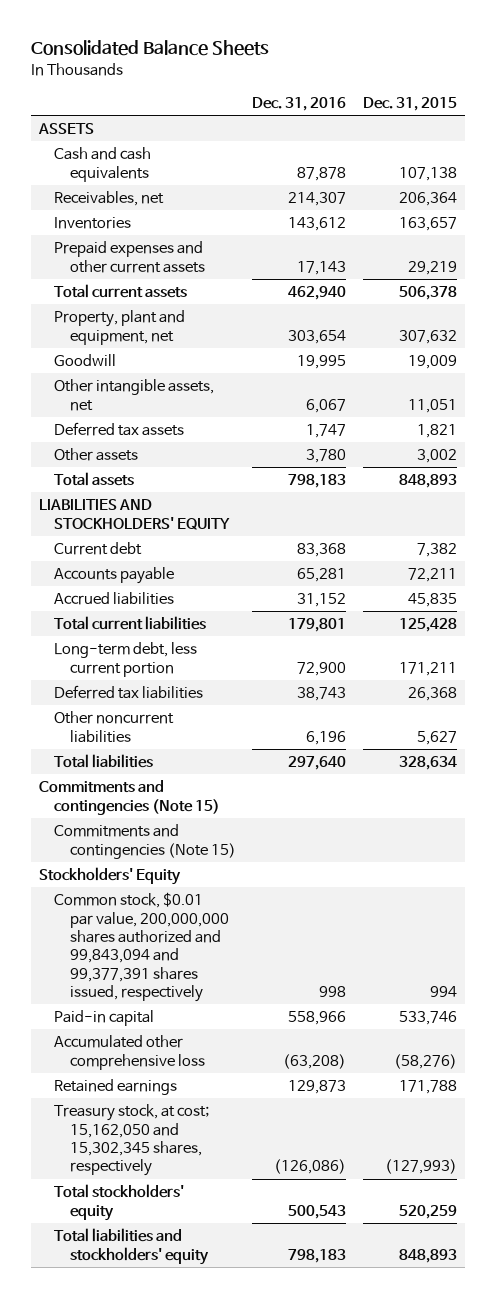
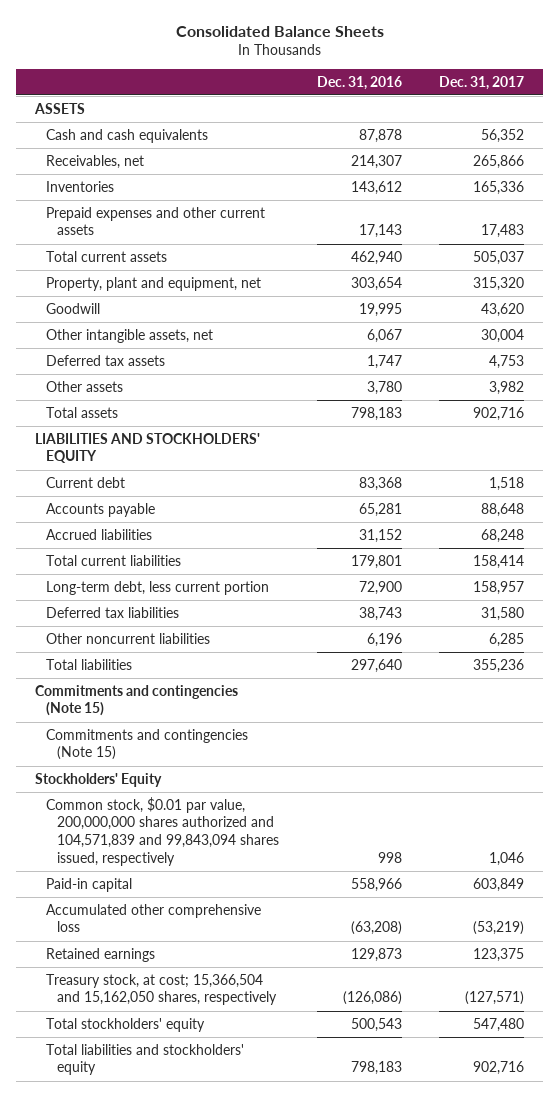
- | Dec. 31, 2016 | Dec. 31, 2015
+ | Dec. 31, 2016 | Dec. 31, 2017
- Common stock, $0.01 par value, 200,000,000 shares authorized and 99,843,094 and 99,377,391 shares issued, respectively | 998 | 994
+ Common stock, $0.01 par value, 200,000,000 shares authorized and 104,571,839 and 99,843,094 shares issued, respectively | 998 | 1,046
- Treasury stock, at cost; 15,162,050 and 15,302,345 shares, respectively | (126,086) | (127,993)
+ Treasury stock, at cost; 15,366,504 and 15,162,050 shares, respectively | (126,086) | (127,571)

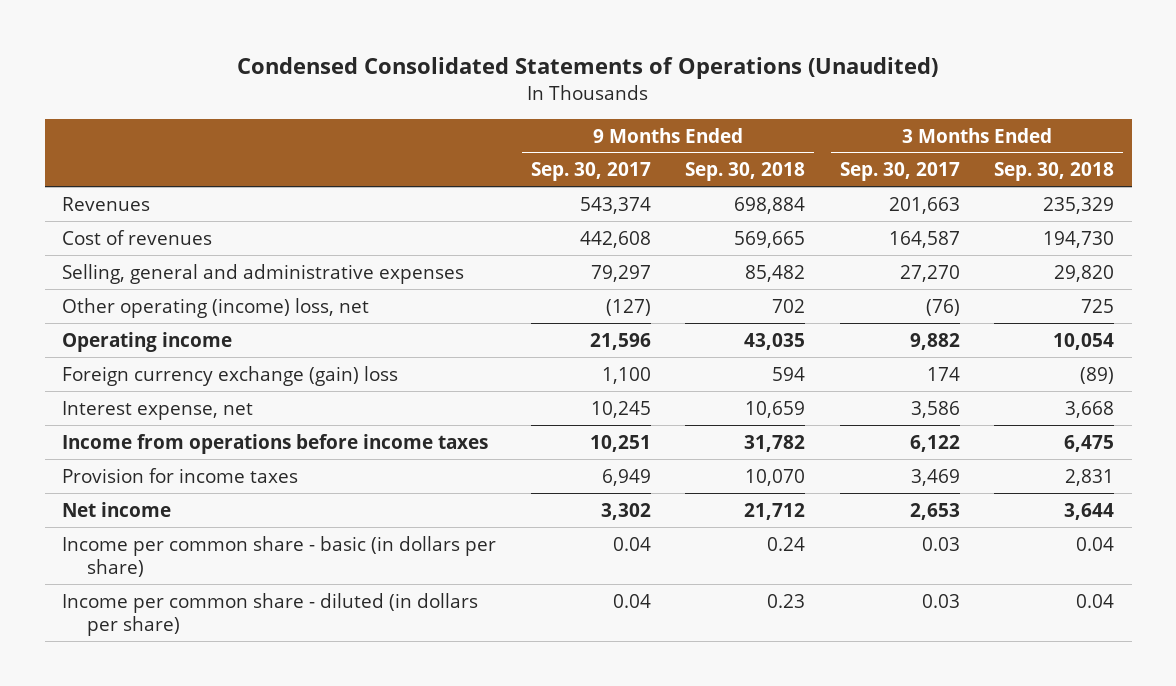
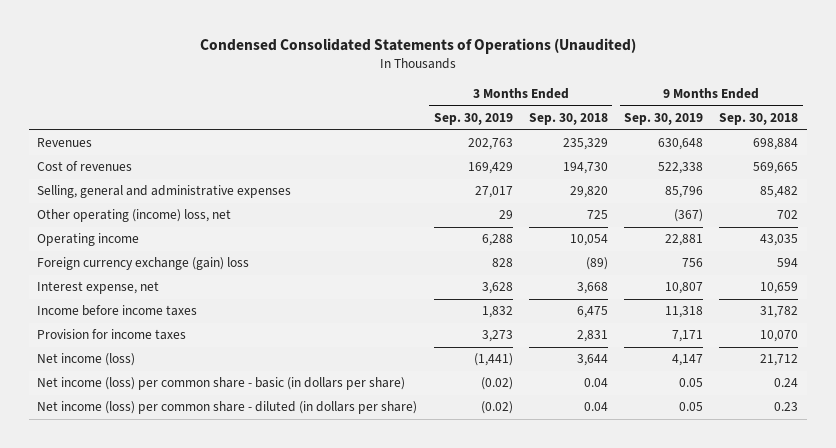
- | 9 Months Ended Sep. 30, 2017 | 9 Months Ended Sep. 30, 2018 | 3 Months Ended Sep. 30, 2017 | 3 Months Ended Sep. 30, 2018
+ | 3 Months Ended Sep. 30, 2019 | 3 Months Ended Sep. 30, 2018 | 9 Months Ended Sep. 30, 2019 | 9 Months Ended Sep. 30, 2018
- Income from operations before income taxes | 10,251 | 31,782 | 6,122 | 6,475
+ Income before income taxes | 1,832 | 6,475 | 11,318 | 31,782
- Net income | 3,302 | 21,712 | 2,653 | 3,644
- Income per common share - basic (in dollars per share) | 0.04 | 0.24 | 0.03 | 0.04
- Income per common share - diluted (in dollars per share) | 0.04 | 0.23 | 0.03 | 0.04
+ Net income (loss) | (1,441) | 3,644 | 4,147 | 21,712
+ Net income (loss) per common share - basic (in dollars per share) | (0.02) | 0.04 | 0.05 | 0.24
+ Net income (loss) per common share - diluted (in dollars per share) | (0.02) | 0.04 | 0.05 | 0.23

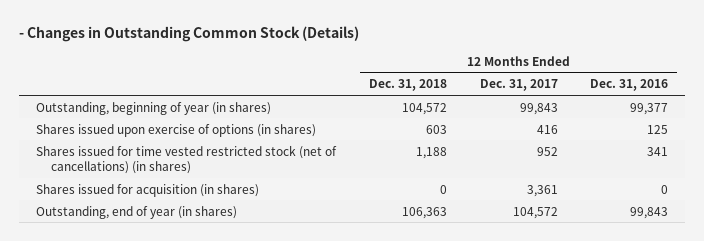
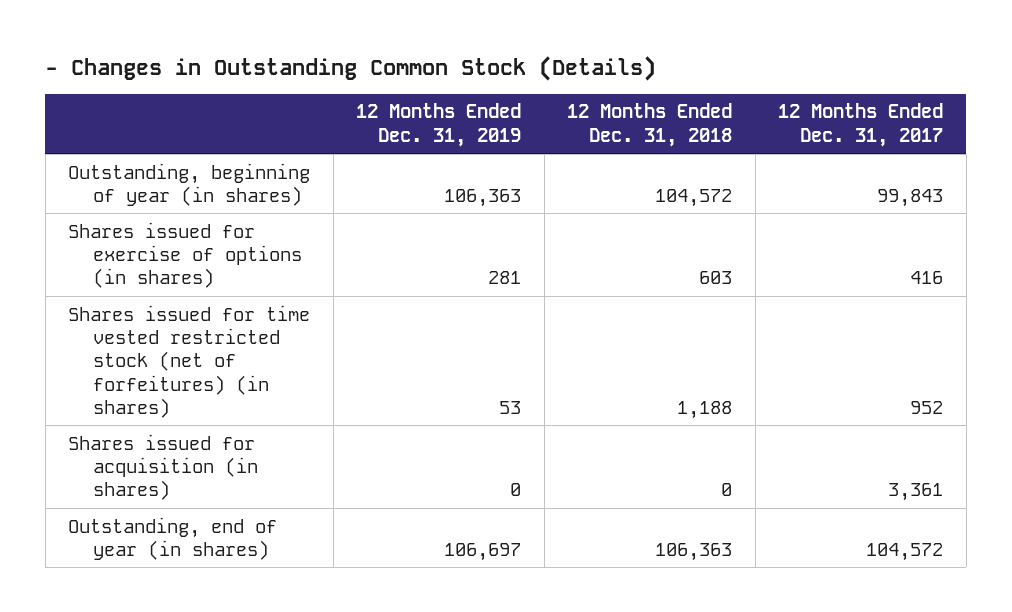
- | 12 Months Ended Dec. 31, 2018 | 12 Months Ended Dec. 31, 2017 | 12 Months Ended Dec. 31, 2016
+ | 12 Months Ended Dec. 31, 2019 | 12 Months Ended Dec. 31, 2018 | 12 Months Ended Dec. 31, 2017
- Shares issued upon exercise of options (in shares) | 603 | 416 | 125
- Shares issued for time vested restricted stock (net of cancellations) (in shares) | 1,188 | 952 | 341
+ Shares issued for exercise of options (in shares) | 281 | 603 | 416
+ Shares issued for time vested restricted stock (net of forfeitures) (in shares) | 53 | 1,188 | 952

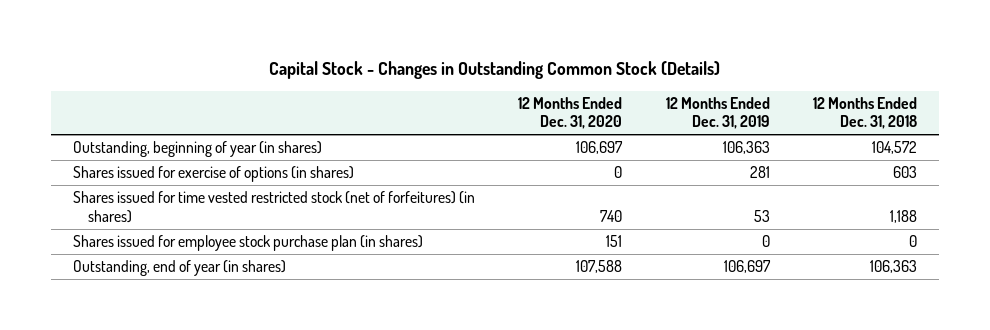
- - Changes in Outstanding Common Stock (Details)
+ Capital Stock - Changes in Outstanding Common Stock (Details)
- | 12 Months Ended Dec. 31, 2019 | 12 Months Ended Dec. 31, 2018 | 12 Months Ended Dec. 31, 2017
+ | 12 Months Ended Dec. 31, 2020 | 12 Months Ended Dec. 31, 2019 | 12 Months Ended Dec. 31, 2018
- Shares issued for acquisition (in shares) | 0 | 0 | 3,361
+ Shares issued for employee stock purchase plan (in shares) | 151 | 0 | 0

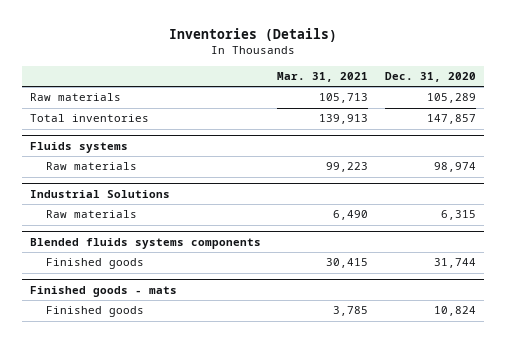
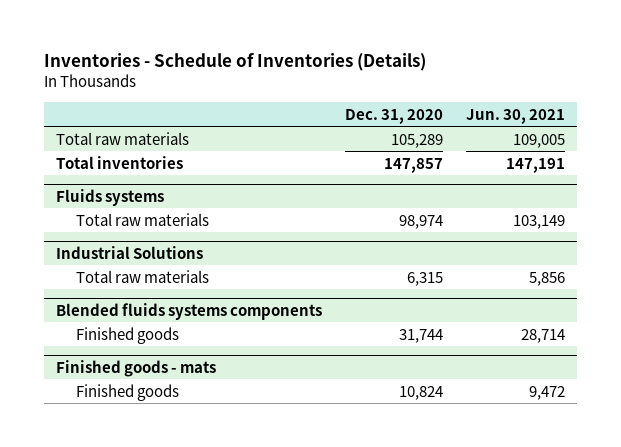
- Inventories (Details)
+ Inventories - Schedule of Inventories (Details)
- | Mar. 31, 2021 | Dec. 31, 2020
+ | Dec. 31, 2020 | Jun. 30, 2021
- Raw materials | 105,713 | 105,289
+ Total raw materials | 105,289 | 109,005
@ Fluids systems
- Raw materials | 99,223 | 98,974
+ Total raw materials | 98,974 | 103,149
@ Industrial Solutions
- Raw materials | 6,490 | 6,315
+ Total raw materials | 6,315 | 5,856

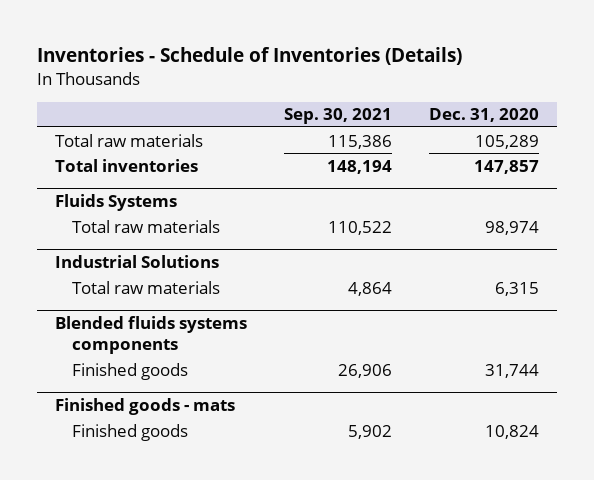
- | Dec. 31, 2020 | Jun. 30, 2021
+ | Sep. 30, 2021 | Dec. 31, 2020
- Fluids systems
+ Fluids Systems

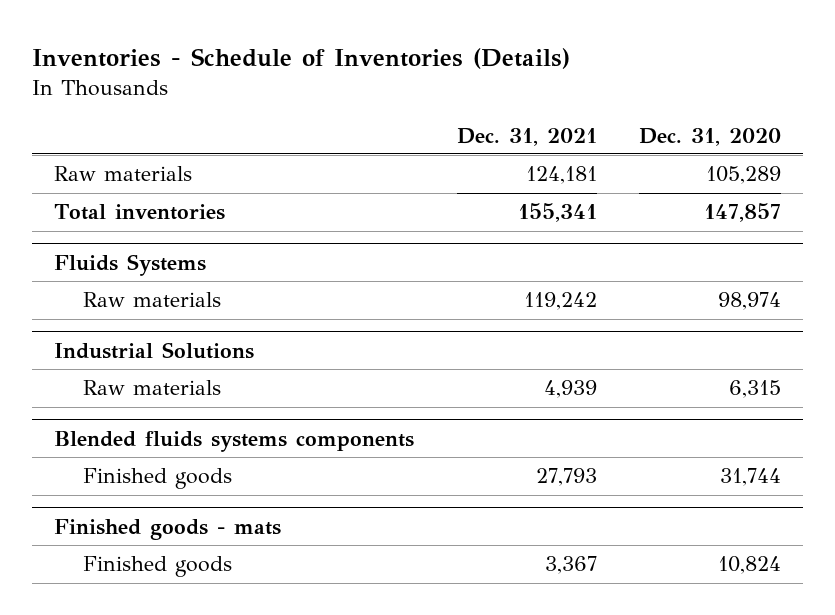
- | Sep. 30, 2021 | Dec. 31, 2020
+ | Dec. 31, 2021 | Dec. 31, 2020
- Total raw materials | 115,386 | 105,289
+ Raw materials | 124,181 | 105,289
@ Fluids Systems
- Total raw materials | 110,522 | 98,974
+ Raw materials | 119,242 | 98,974
@ Industrial Solutions
- Total raw materials | 4,864 | 6,315
+ Raw materials | 4,939 | 6,315

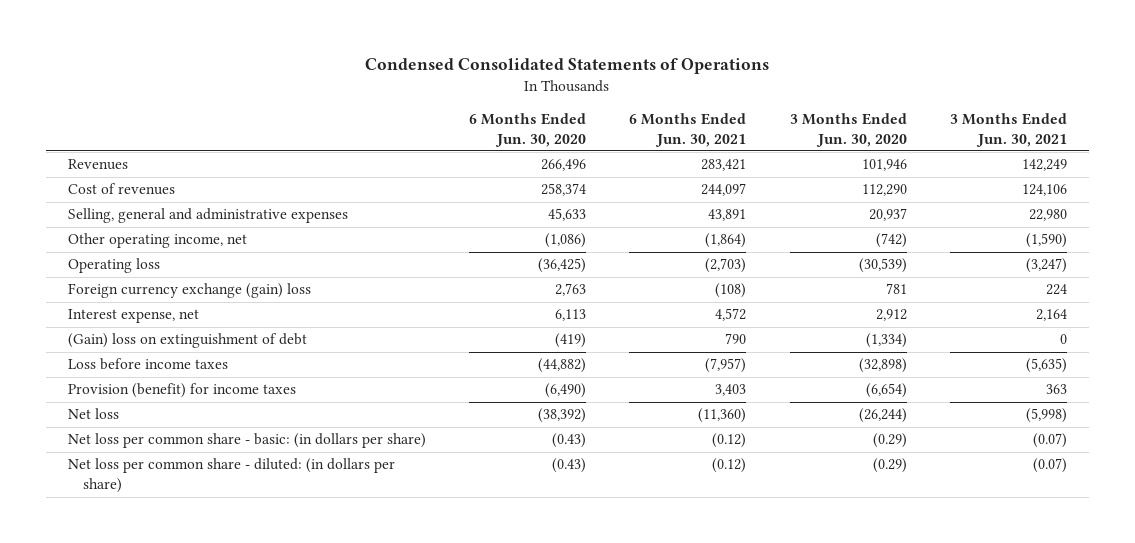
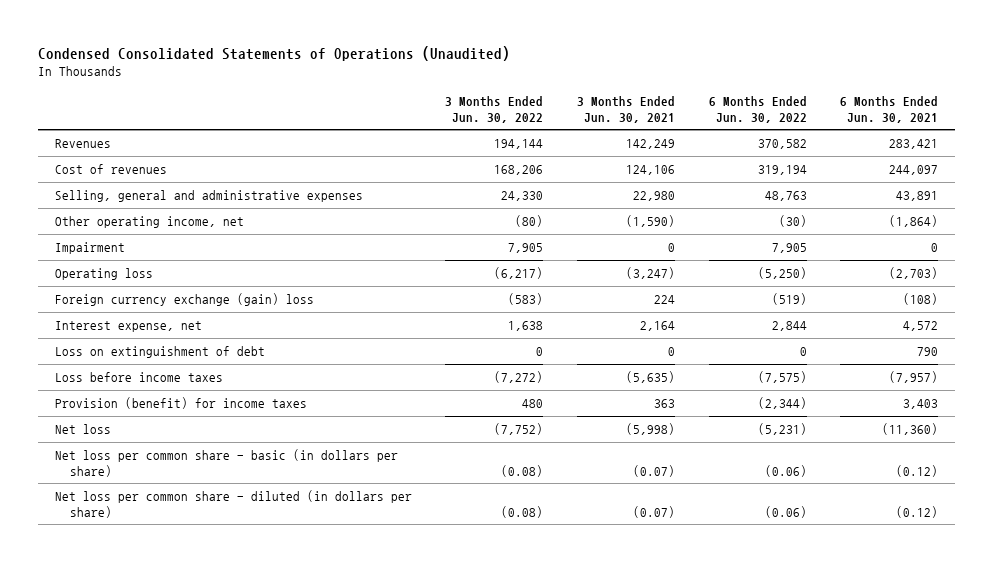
- Condensed Consolidated Statements of Operations
+ Condensed Consolidated Statements of Operations (Unaudited)
- | 6 Months Ended Jun. 30, 2020 | 6 Months Ended Jun. 30, 2021 | 3 Months Ended Jun. 30, 2020 | 3 Months Ended Jun. 30, 2021
+ | 3 Months Ended Jun. 30, 2022 | 3 Months Ended Jun. 30, 2021 | 6 Months Ended Jun. 30, 2022 | 6 Months Ended Jun. 30, 2021
+ Impairment | 7,905 | 0 | 7,905 | 0
- (Gain) loss on extinguishment of debt | (419) | 790 | (1,334) | 0
+ Loss on extinguishment of debt | 0 | 0 | 0 | 790
- Net loss per common share - basic: (in dollars per share) | (0.43) | (0.12) | (0.29) | (0.07)
- Net loss per common share - diluted: (in dollars per share) | (0.43) | (0.12) | (0.29) | (0.07)
+ Net loss per common share - basic (in dollars per share) | (0.08) | (0.07) | (0.06) | (0.12)
+ Net loss per common share - diluted (in dollars per share) | (0.08) | (0.07) | (0.06) | (0.12)

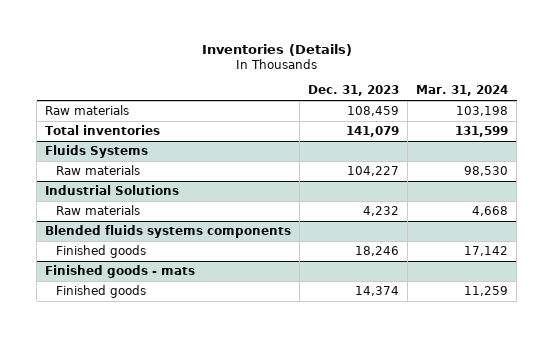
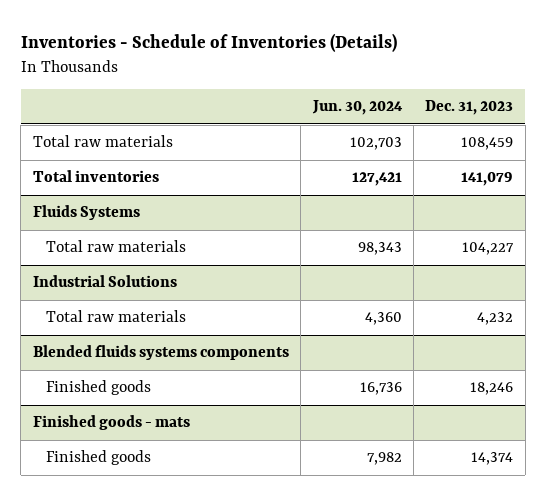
- Inventories (Details)
+ Inventories - Schedule of Inventories (Details)
- | Dec. 31, 2023 | Mar. 31, 2024
+ | Jun. 30, 2024 | Dec. 31, 2023
- Raw materials | 108,459 | 103,198
+ Total raw materials | 102,703 | 108,459
@ Fluids Systems
- Raw materials | 104,227 | 98,530
+ Total raw materials | 98,343 | 104,227
@ Industrial Solutions
- Raw materials | 4,232 | 4,668
+ Total raw materials | 4,360 | 4,232

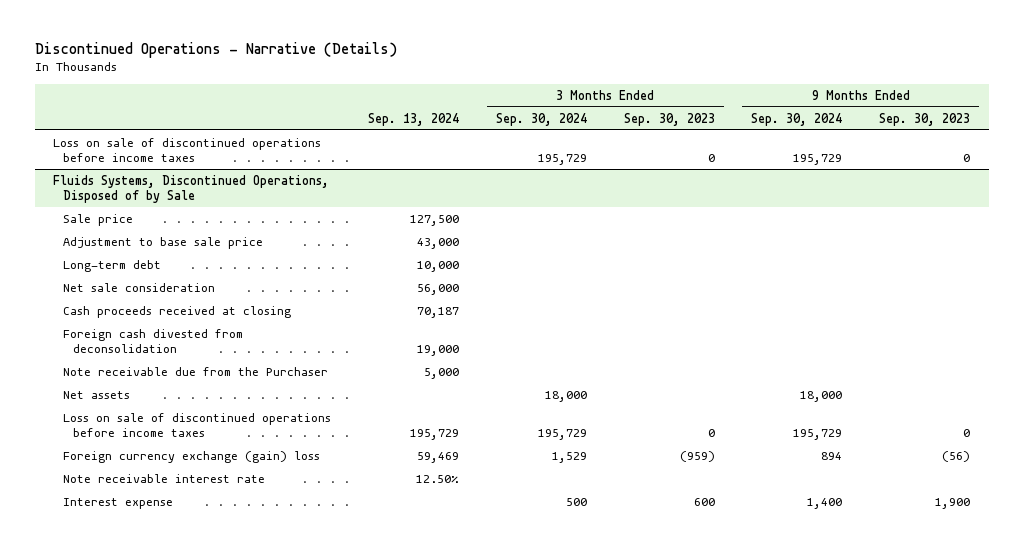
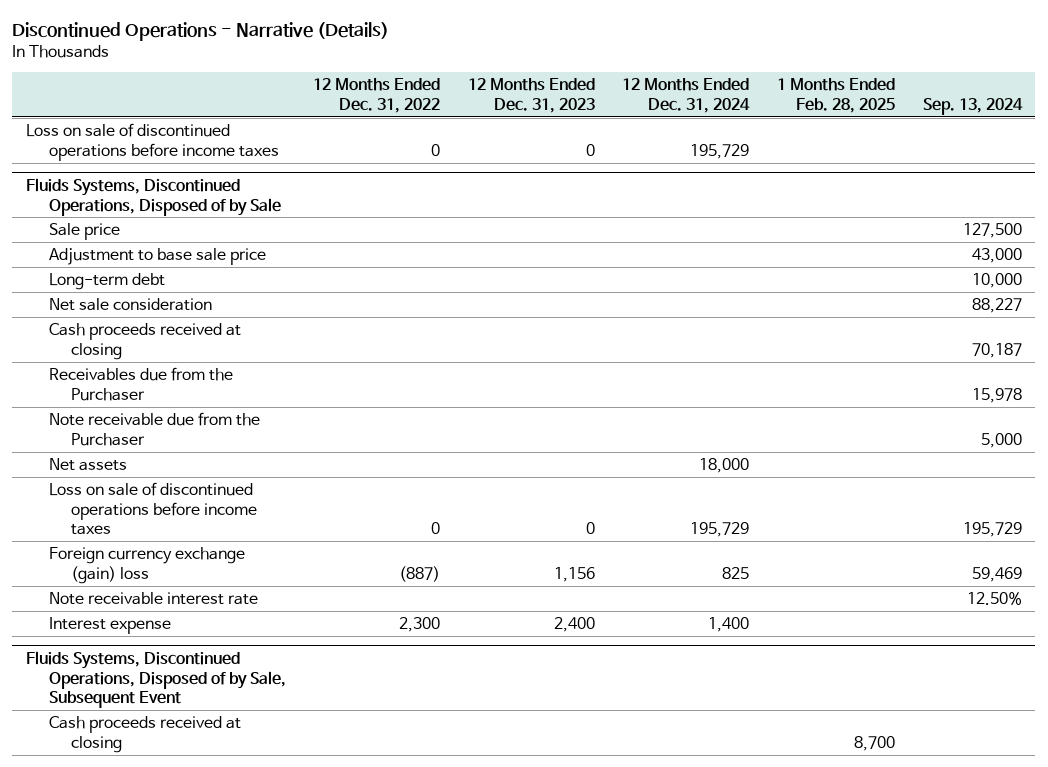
- | Sep. 13, 2024 | 3 Months Ended Sep. 30, 2024 | 3 Months Ended Sep. 30, 2023 | 9 Months Ended Sep. 30, 2024 | 9 Months Ended Sep. 30, 2023
+ | 12 Months Ended Dec. 31, 2022 | 12 Months Ended Dec. 31, 2023 | 12 Months Ended Dec. 31, 2024 | 1 Months Ended Feb. 28, 2025 | Sep. 13, 2024
@ Fluids Systems, Discontinued Operations, Disposed of by Sale
- Net sale consideration | 56,000 | | | |
+ Net sale consideration | | | | | 88,227
- Foreign cash divested from deconsolidation | 19,000 | | | |
+ Receivables due from the Purchaser | | | | | 15,978
+ Fluids Systems, Discontinued Operations, Disposed of by Sale, Subsequent Event
+ Cash proceeds received at closing | | | | 8,700 |

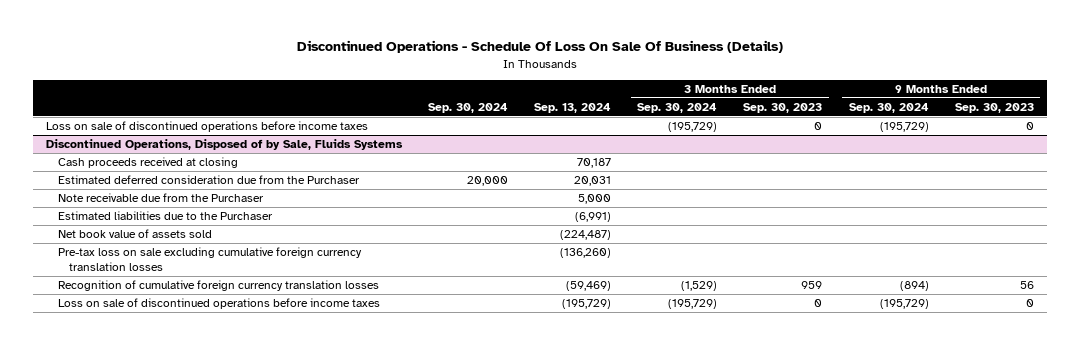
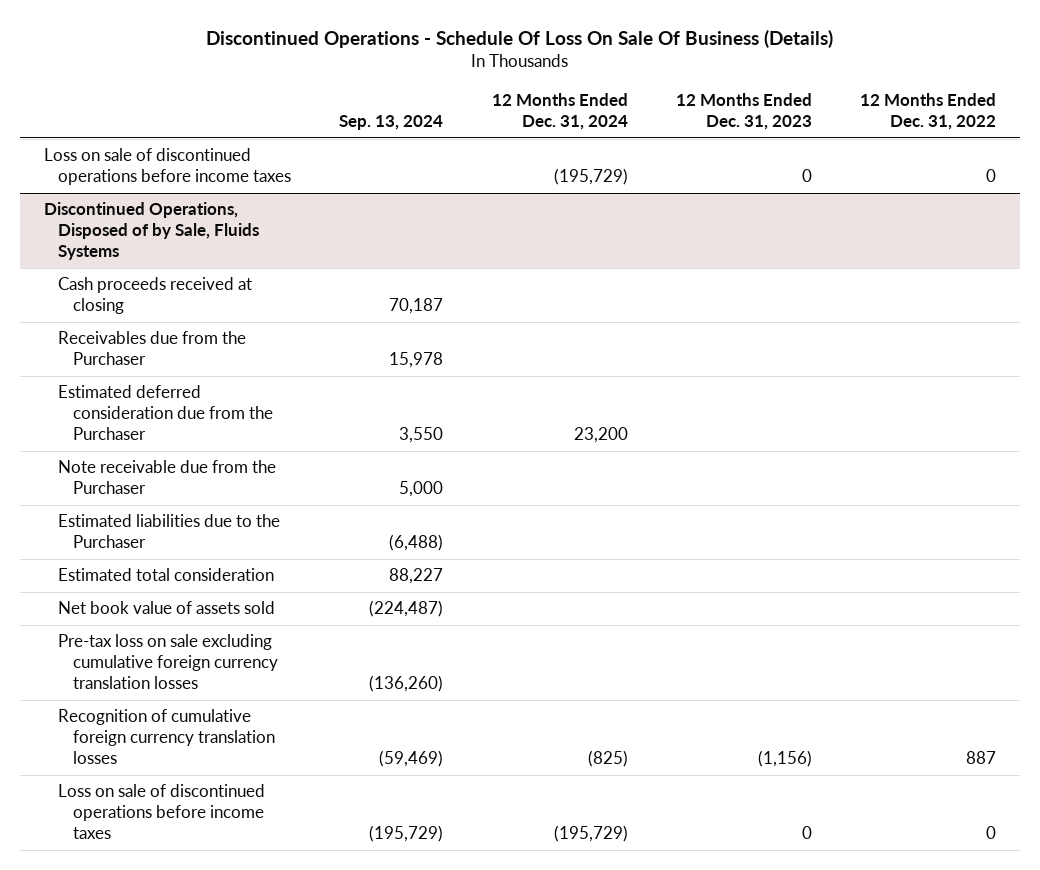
- | Sep. 30, 2024 | Sep. 13, 2024 | 3 Months Ended Sep. 30, 2024 | 3 Months Ended Sep. 30, 2023 | 9 Months Ended Sep. 30, 2024 | 9 Months Ended Sep. 30, 2023
+ | Sep. 13, 2024 | 12 Months Ended Dec. 31, 2024 | 12 Months Ended Dec. 31, 2023 | 12 Months Ended Dec. 31, 2022
@ Discontinued Operations, Disposed of by Sale, Fluids Systems
- Estimated deferred consideration due from the Purchaser | 20,000 | 20,031 | | | |
+ Receivables due from the Purchaser | 15,978 | | |
+ Estimated deferred consideration due from the Purchaser | 3,550 | 23,200 | |
- Estimated liabilities due to the Purchaser | | (6,991) | | | |
+ Estimated liabilities due to the Purchaser | (6,488) | | |
+ Estimated total consideration | 88,227 | | |

